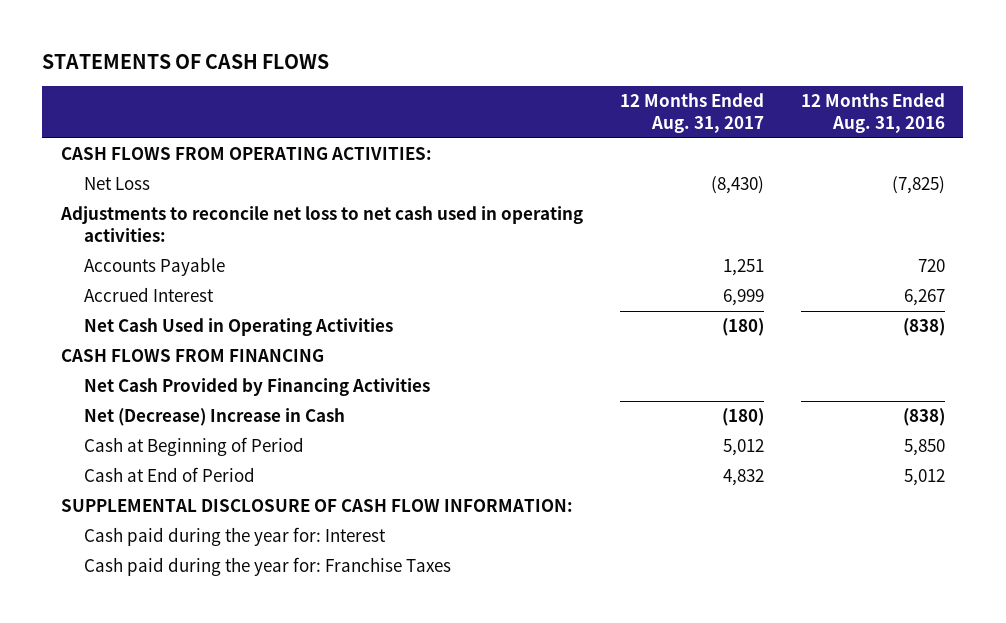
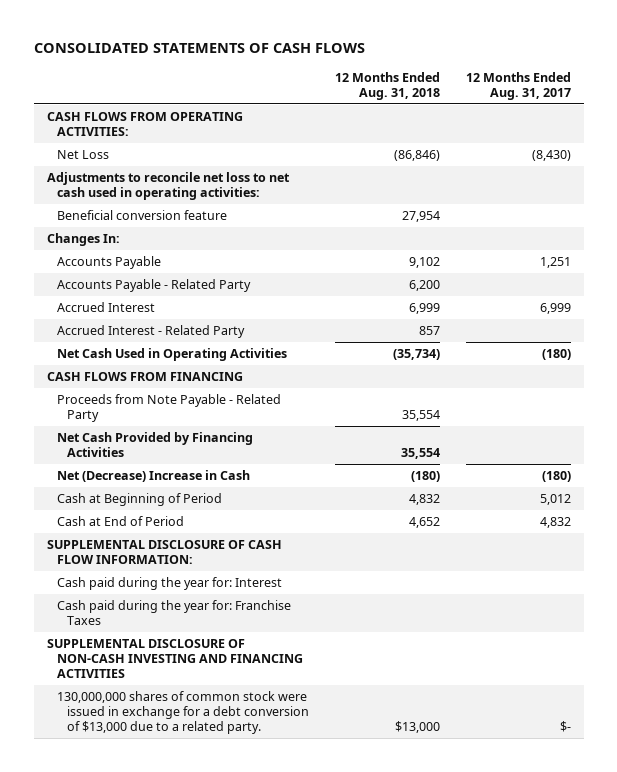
- STATEMENTS OF CASH FLOWS
+ CONSOLIDATED STATEMENTS OF CASH FLOWS
- | 12 Months Ended Aug. 31, 2017 | 12 Months Ended Aug. 31, 2016
+ | 12 Months Ended Aug. 31, 2018 | 12 Months Ended Aug. 31, 2017
+ Beneficial conversion feature | 27,954 |
+ Changes In:
+ Accounts Payable - Related Party | 6,200 |
+ Accrued Interest - Related Party | 857 |
+ Proceeds from Note Payable - Related Party | 35,554 |
+ SUPPLEMENTAL DISCLOSURE OF NON-CASH INVESTING AND FINANCING ACTIVITIES
+ 130,000,000 shares of common stock were issued in exchange for a debt conversion of $13,000 due to a related party. | $13,000 | $-

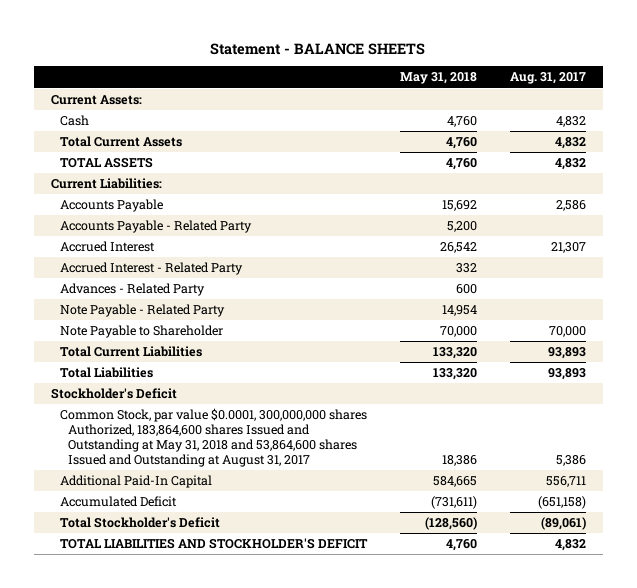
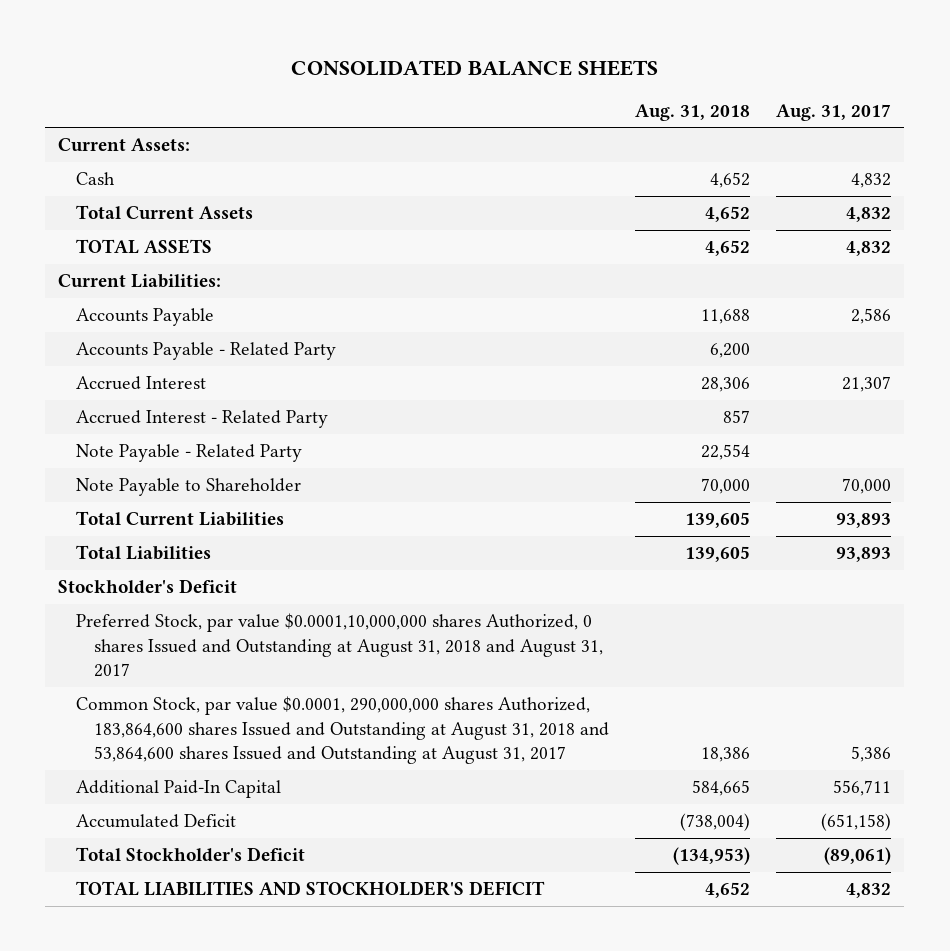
- Statement - BALANCE SHEETS
+ CONSOLIDATED BALANCE SHEETS
- | May 31, 2018 | Aug. 31, 2017
+ | Aug. 31, 2018 | Aug. 31, 2017
- Advances - Related Party | 600 |
- Common Stock, par value $0.0001, 300,000,000 shares Authorized, 183,864,600 shares Issued and Outstanding at May 31, 2018 and 53,864,600 shares Issued and Outstanding at August 31, 2017 | 18,386 | 5,386
+ Preferred Stock, par value $0.0001,10,000,000 shares Authorized, 0 shares Issued and Outstanding at August 31, 2018 and August 31, 2017
+ Common Stock, par value $0.0001, 290,000,000 shares Authorized, 183,864,600 shares Issued and Outstanding at August 31, 2018 and 53,864,600 shares Issued and Outstanding at August 31, 2017 | 18,386 | 5,386

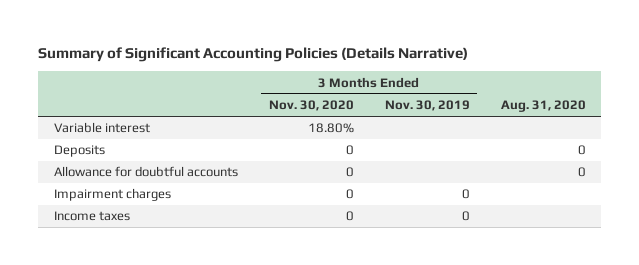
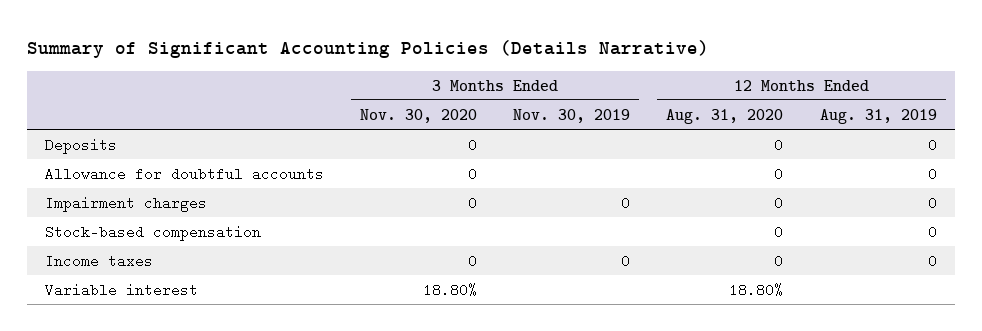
- | 3 Months Ended Nov. 30, 2020 | 3 Months Ended Nov. 30, 2019 | Aug. 31, 2020
+ | 3 Months Ended Nov. 30, 2020 | 3 Months Ended Nov. 30, 2019 | 12 Months Ended Aug. 31, 2020 | 12 Months Ended Aug. 31, 2019
+ Stock-based compensation | | | 0 | 0
moved down: Variable interest | 18.80% | | 18.80% |

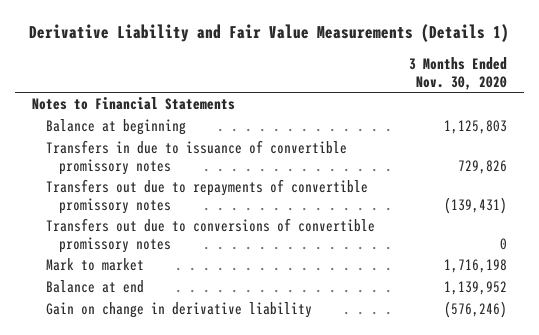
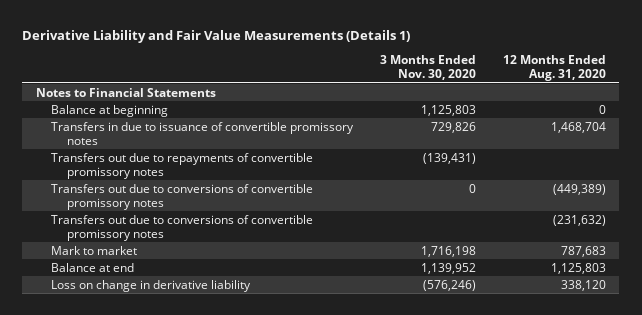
- | 3 Months Ended Nov. 30, 2020
+ | 3 Months Ended Nov. 30, 2020 | 12 Months Ended Aug. 31, 2020
+ Transfers out due to conversions of convertible promissory notes | | (231,632)
- Gain on change in derivative liability | (576,246)
+ Loss on change in derivative liability | (576,246) | 338,120

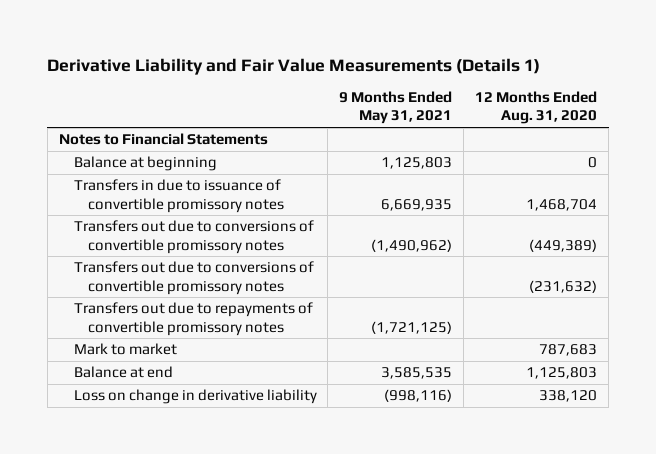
- | 3 Months Ended Nov. 30, 2020 | 12 Months Ended Aug. 31, 2020
+ | 9 Months Ended May 31, 2021 | 12 Months Ended Aug. 31, 2020
moved down: Transfers out due to repayments of convertible promissory notes | (1,721,125) |

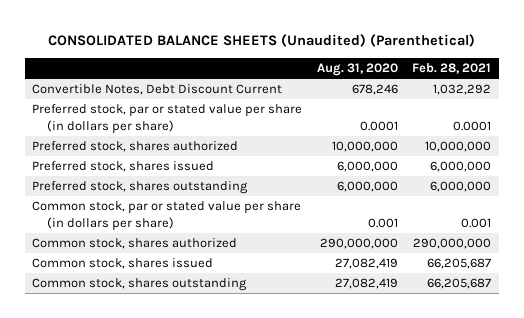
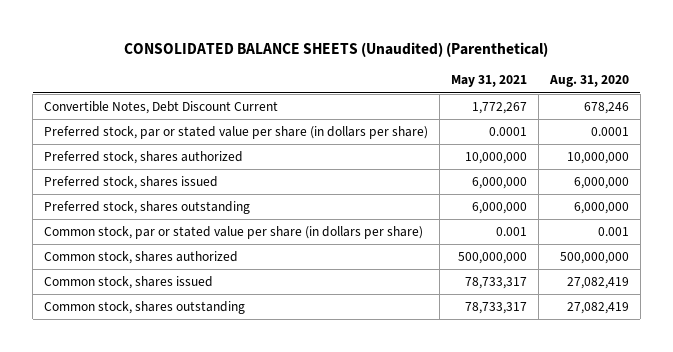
- | Aug. 31, 2020 | Feb. 28, 2021
+ | May 31, 2021 | Aug. 31, 2020
- Common stock, shares authorized | 290,000,000 | 290,000,000
+ Common stock, shares authorized | 500,000,000 | 500,000,000

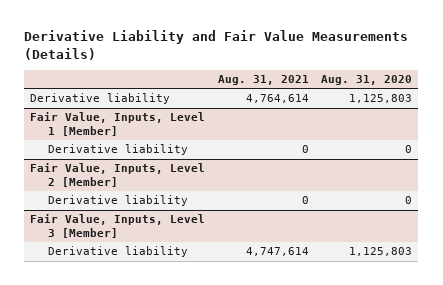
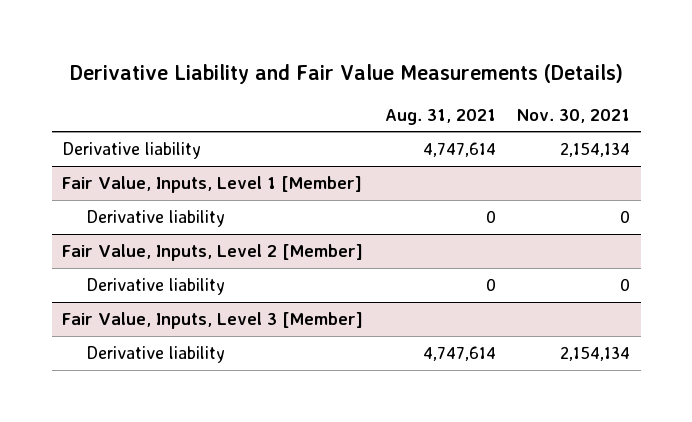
- | Aug. 31, 2021 | Aug. 31, 2020
+ | Aug. 31, 2021 | Nov. 30, 2021
- Derivative liability | 4,764,614 | 1,125,803
+ Derivative liability | 4,747,614 | 2,154,134

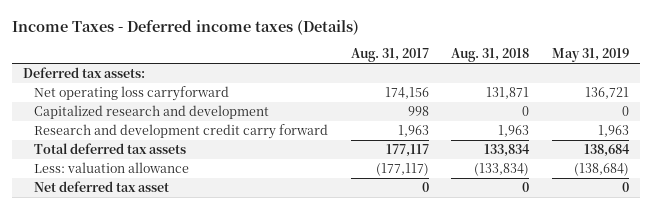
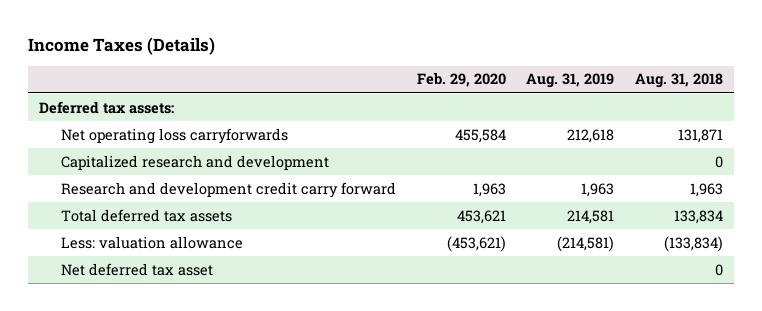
- Income Taxes - Deferred income taxes (Details)
+ Income Taxes (Details)
- | Aug. 31, 2017 | Aug. 31, 2018 | May 31, 2019
+ | Feb. 29, 2020 | Aug. 31, 2019 | Aug. 31, 2018
- Net operating loss carryforward | 174,156 | 131,871 | 136,721
+ Net operating loss carryforwards | 455,584 | 212,618 | 131,871

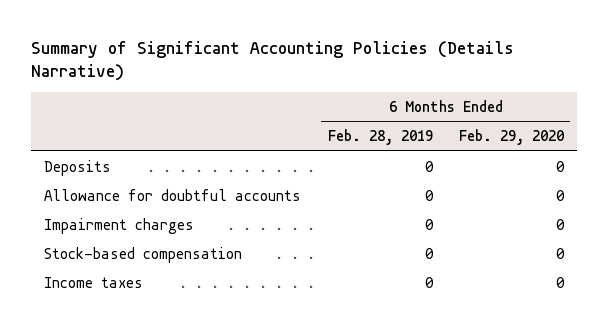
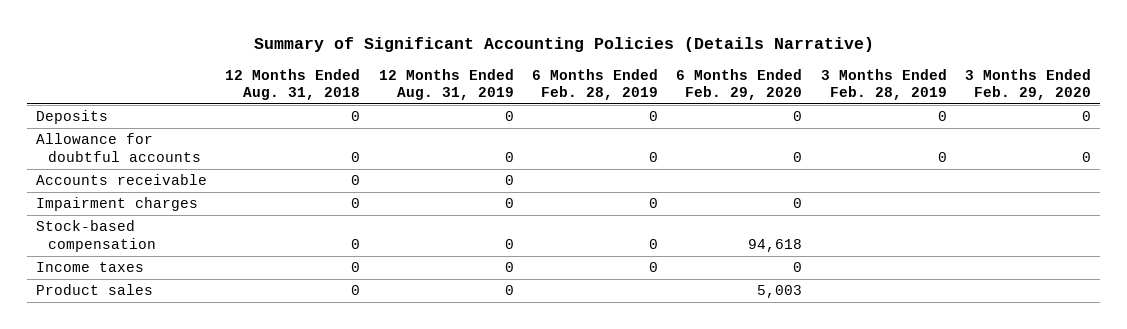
- | 6 Months Ended Feb. 28, 2019 | 6 Months Ended Feb. 29, 2020
+ | 12 Months Ended Aug. 31, 2018 | 12 Months Ended Aug. 31, 2019 | 6 Months Ended Feb. 28, 2019 | 6 Months Ended Feb. 29, 2020 | 3 Months Ended Feb. 28, 2019 | 3 Months Ended Feb. 29, 2020
+ Accounts receivable | 0 | 0 | | | |
- Stock-based compensation | 0 | 0
+ Stock-based compensation | 0 | 0 | 0 | 94,618 | |
+ Product sales | 0 | 0 | | 5,003 | |

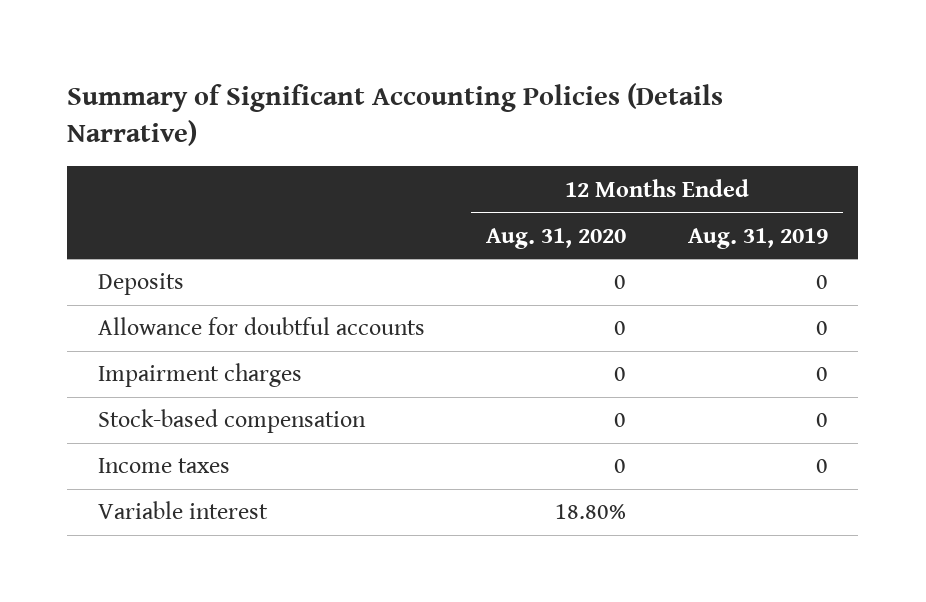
- | 12 Months Ended Aug. 31, 2018 | 12 Months Ended Aug. 31, 2019 | 6 Months Ended Feb. 28, 2019 | 6 Months Ended Feb. 29, 2020 | 3 Months Ended Feb. 28, 2019 | 3 Months Ended Feb. 29, 2020
+ | 12 Months Ended Aug. 31, 2020 | 12 Months Ended Aug. 31, 2019
- Accounts receivable | 0 | 0 | | | |
- Product sales | 0 | 0 | | 5,003 | |
+ Variable interest | 18.80% |

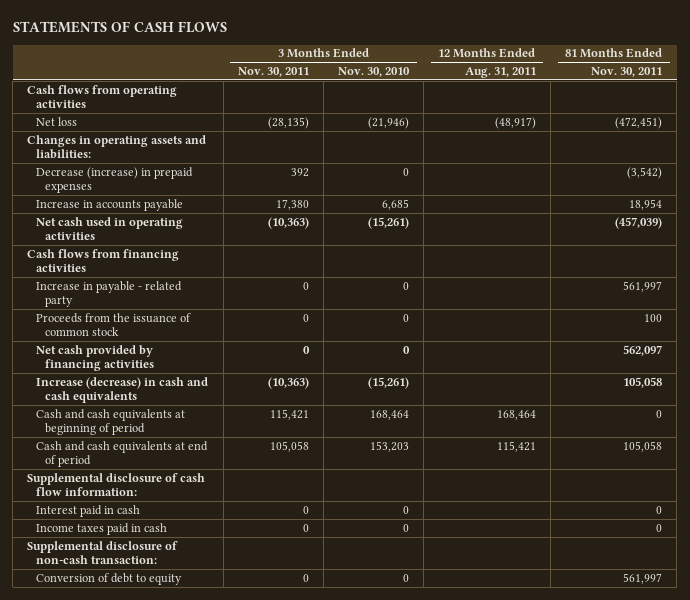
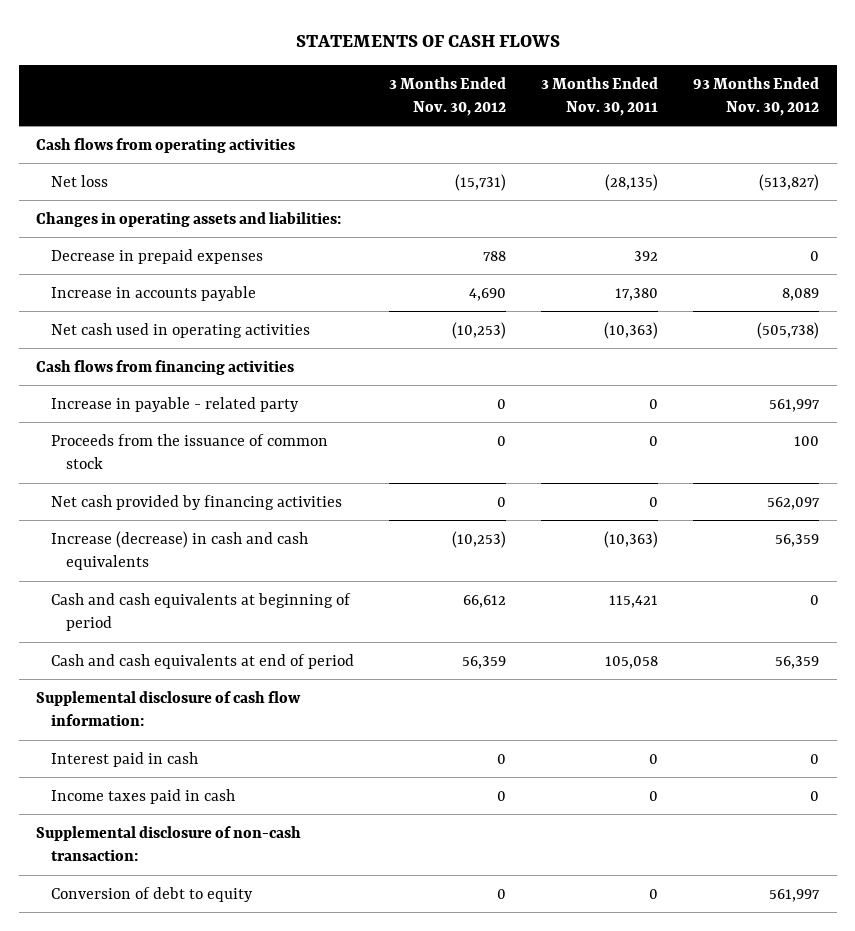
- | 3 Months Ended Nov. 30, 2011 | 3 Months Ended Nov. 30, 2010 | 12 Months Ended Aug. 31, 2011 | 81 Months Ended Nov. 30, 2011
+ | 3 Months Ended Nov. 30, 2012 | 3 Months Ended Nov. 30, 2011 | 93 Months Ended Nov. 30, 2012
- Decrease (increase) in prepaid expenses | 392 | 0 | | (3,542)
+ Decrease in prepaid expenses | 788 | 392 | 0

